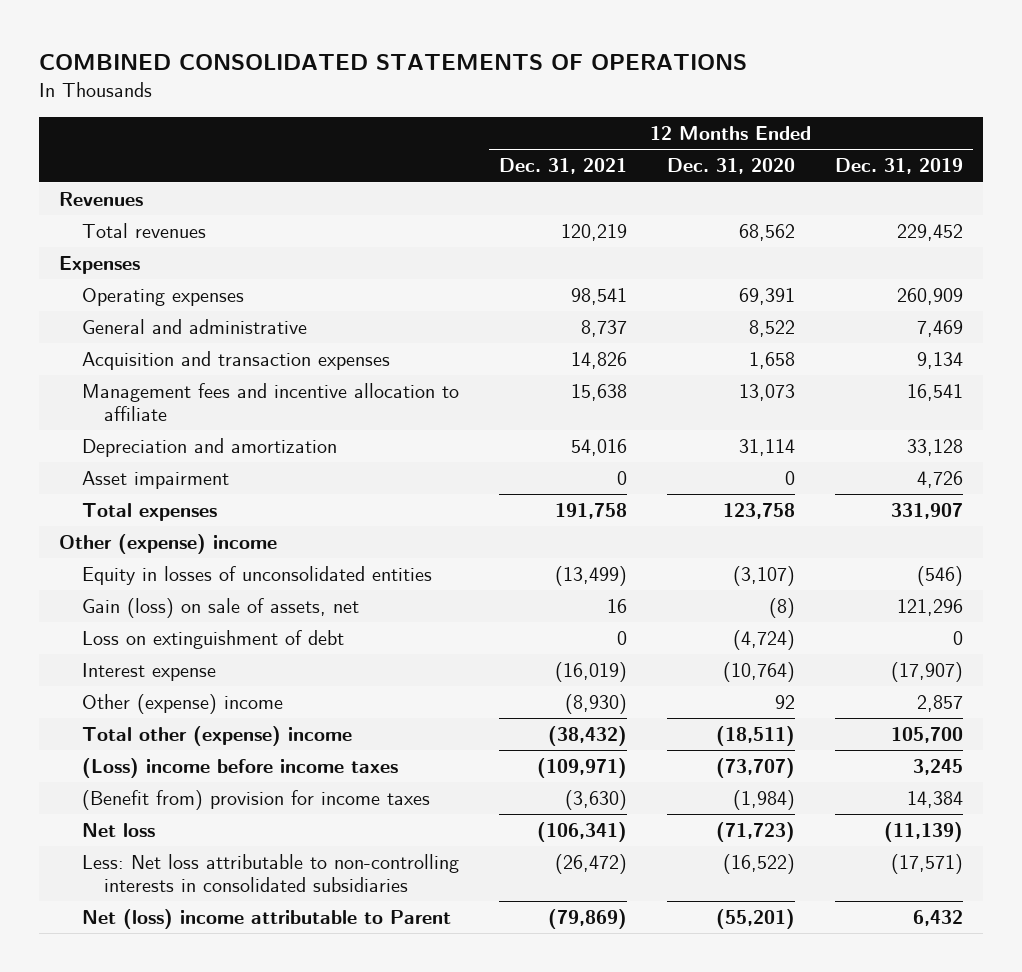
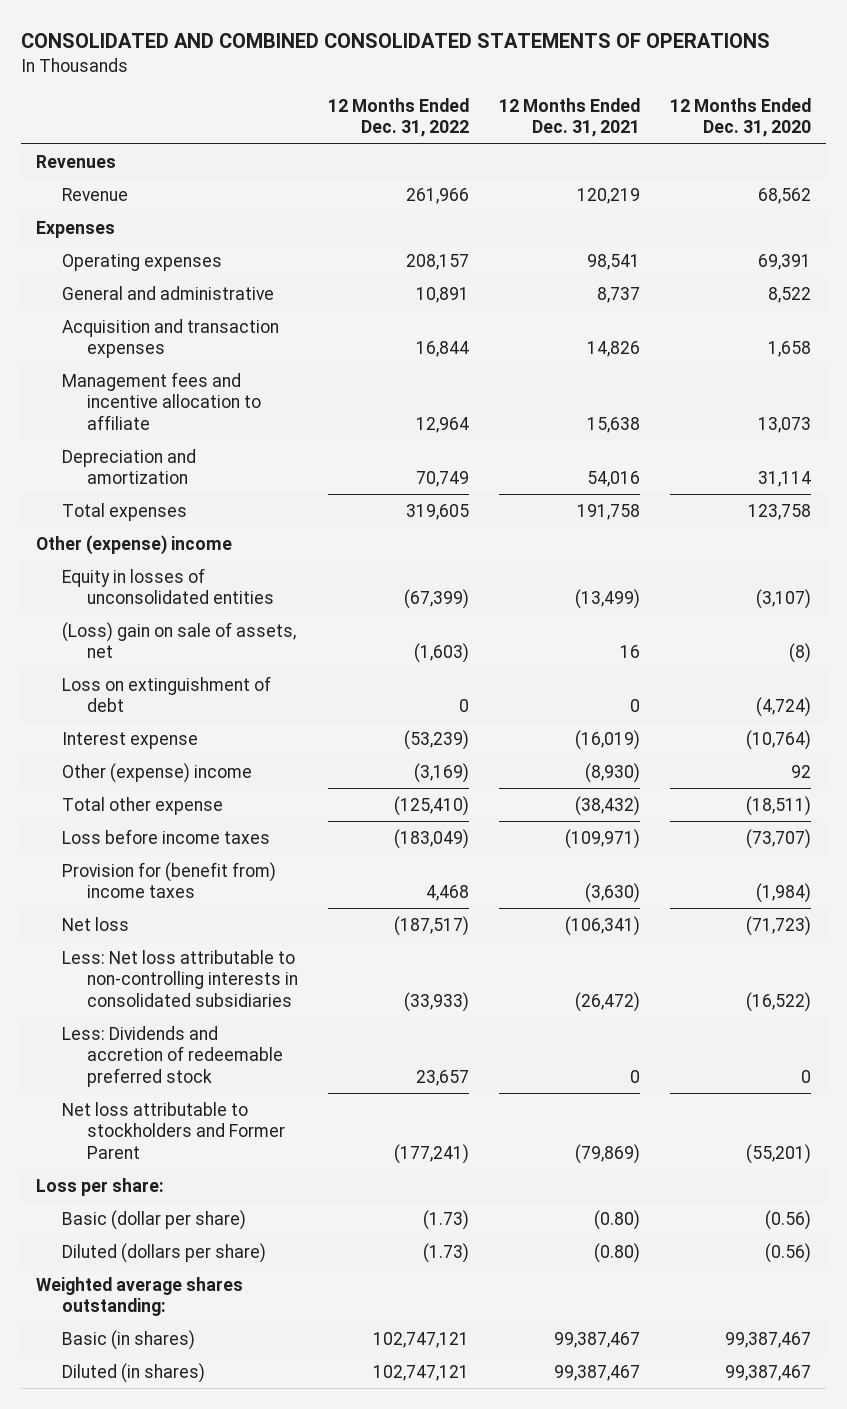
- COMBINED CONSOLIDATED STATEMENTS OF OPERATIONS
+ CONSOLIDATED AND COMBINED CONSOLIDATED STATEMENTS OF OPERATIONS
- | 12 Months Ended Dec. 31, 2021 | 12 Months Ended Dec. 31, 2020 | 12 Months Ended Dec. 31, 2019
+ | 12 Months Ended Dec. 31, 2022 | 12 Months Ended Dec. 31, 2021 | 12 Months Ended Dec. 31, 2020
- Total revenues | 120,219 | 68,562 | 229,452
+ Revenue | 261,966 | 120,219 | 68,562
- Asset impairment | 0 | 0 | 4,726
- Gain (loss) on sale of assets, net | 16 | (8) | 121,296
+ (Loss) gain on sale of assets, net | (1,603) | 16 | (8)
- Total other (expense) income | (38,432) | (18,511) | 105,700
- (Loss) income before income taxes | (109,971) | (73,707) | 3,245
- (Benefit from) provision for income taxes | (3,630) | (1,984) | 14,384
+ Total other expense | (125,410) | (38,432) | (18,511)
+ Loss before income taxes | (183,049) | (109,971) | (73,707)
+ Provision for (benefit from) income taxes | 4,468 | (3,630) | (1,984)
- Net (loss) income attributable to Parent | (79,869) | (55,201) | 6,432
+ Less: Dividends and accretion of redeemable preferred stock | 23,657 | 0 | 0
+ Net loss attributable to stockholders and Former Parent | (177,241) | (79,869) | (55,201)
+ Loss per share:
+ Basic (dollar per share) | (1.73) | (0.80) | (0.56)
+ Diluted (dollars per share) | (1.73) | (0.80) | (0.56)
+ Weighted average shares outstanding:
+ Basic (in shares) | 102,747,121 | 99,387,467 | 99,387,467
+ Diluted (in shares) | 102,747,121 | 99,387,467 | 99,387,467

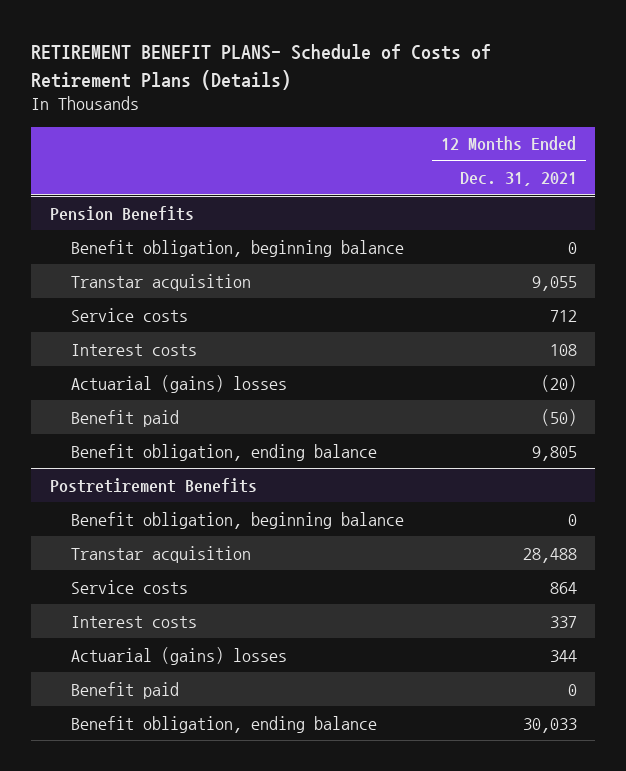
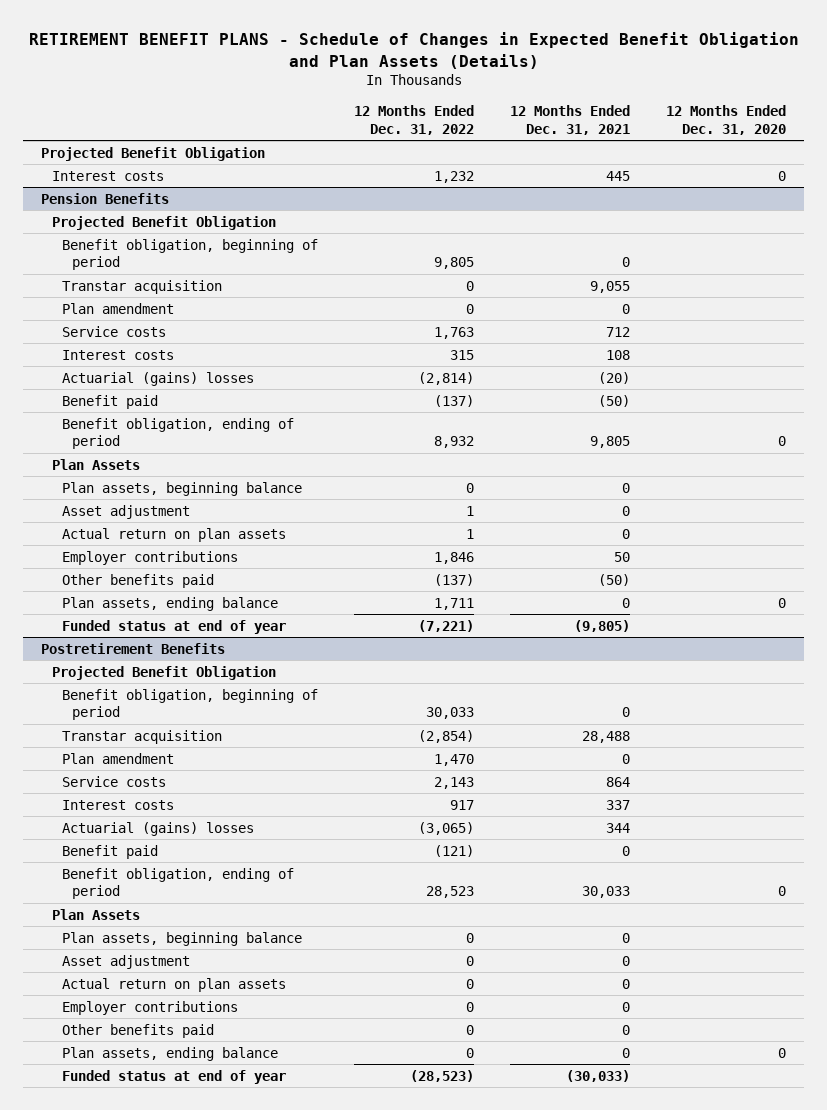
- RETIREMENT BENEFIT PLANS- Schedule of Costs of Retirement Plans (Details)
+ RETIREMENT BENEFIT PLANS - Schedule of Changes in Expected Benefit Obligation and Plan Assets (Details)
- | 12 Months Ended Dec. 31, 2021
+ | 12 Months Ended Dec. 31, 2022 | 12 Months Ended Dec. 31, 2021 | 12 Months Ended Dec. 31, 2020
+ Projected Benefit Obligation
+ Interest costs | 1,232 | 445 | 0
@ Pension Benefits
- Benefit obligation, beginning balance | 0
+ Projected Benefit Obligation
+ Benefit obligation, beginning of period | 9,805 | 0 |
+ Plan amendment | 0 | 0 |
- Benefit obligation, ending balance | 9,805
+ Benefit obligation, ending of period | 8,932 | 9,805 | 0
+ Plan Assets
+ Plan assets, beginning balance | 0 | 0 |
+ Asset adjustment | 1 | 0 |
+ Actual return on plan assets | 1 | 0 |
+ Employer contributions | 1,846 | 50 |
+ Other benefits paid | (137) | (50) |
+ Plan assets, ending balance | 1,711 | 0 | 0
+ Funded status at end of year | (7,221) | (9,805) |
@ Postretirement Benefits
- Benefit obligation, beginning balance | 0
+ Projected Benefit Obligation
+ Benefit obligation, beginning of period | 30,033 | 0 |
+ Plan amendment | 1,470 | 0 |
- Benefit obligation, ending balance | 30,033
+ Benefit obligation, ending of period | 28,523 | 30,033 | 0
+ Plan Assets
+ Plan assets, beginning balance | 0 | 0 |
+ Asset adjustment | 0 | 0 |
+ Actual return on plan assets | 0 | 0 |
+ Employer contributions | 0 | 0 |
+ Other benefits paid | 0 | 0 |
+ Plan assets, ending balance | 0 | 0 | 0
+ Funded status at end of year | (28,523) | (30,033) |

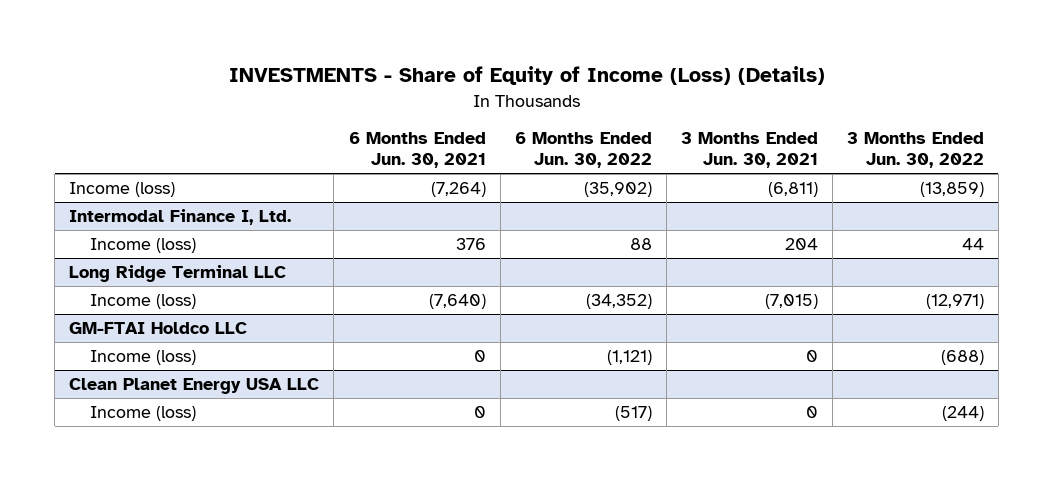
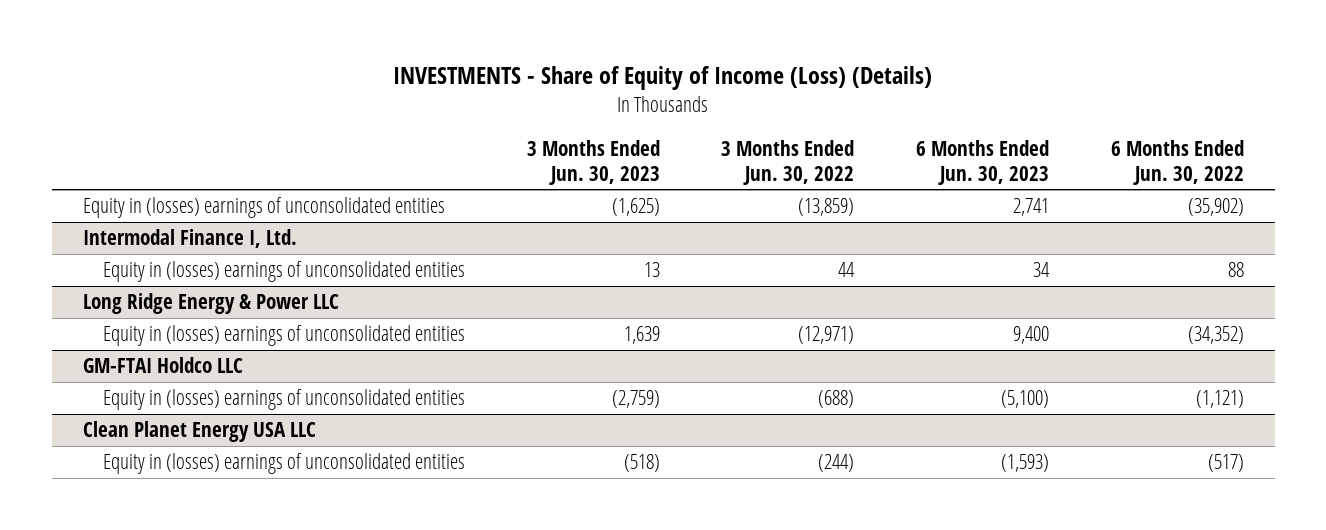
- | 6 Months Ended Jun. 30, 2021 | 6 Months Ended Jun. 30, 2022 | 3 Months Ended Jun. 30, 2021 | 3 Months Ended Jun. 30, 2022
+ | 3 Months Ended Jun. 30, 2023 | 3 Months Ended Jun. 30, 2022 | 6 Months Ended Jun. 30, 2023 | 6 Months Ended Jun. 30, 2022
- Income (loss) | (7,264) | (35,902) | (6,811) | (13,859)
+ Equity in (losses) earnings of unconsolidated entities | (1,625) | (13,859) | 2,741 | (35,902)
@ Intermodal Finance I, Ltd.
- Income (loss) | 376 | 88 | 204 | 44
- Long Ridge Terminal LLC
- Income (loss) | (7,640) | (34,352) | (7,015) | (12,971)
@ Intermodal Finance I, Ltd.
+ Equity in (losses) earnings of unconsolidated entities | 13 | 44 | 34 | 88
+ Long Ridge Energy & Power LLC
+ Equity in (losses) earnings of unconsolidated entities | 1,639 | (12,971) | 9,400 | (34,352)
@ GM-FTAI Holdco LLC
- Income (loss) | 0 | (1,121) | 0 | (688)
+ Equity in (losses) earnings of unconsolidated entities | (2,759) | (688) | (5,100) | (1,121)
@ Clean Planet Energy USA LLC
- Income (loss) | 0 | (517) | 0 | (244)
+ Equity in (losses) earnings of unconsolidated entities | (518) | (244) | (1,593) | (517)

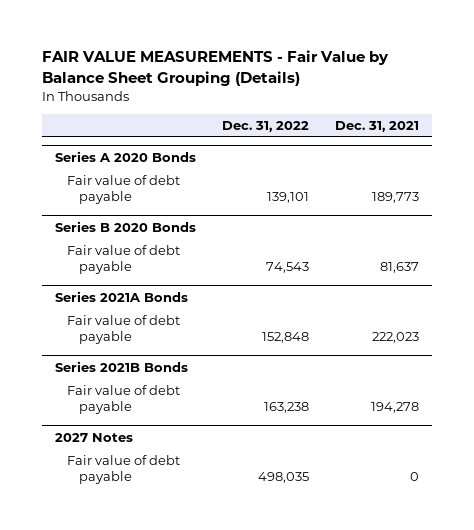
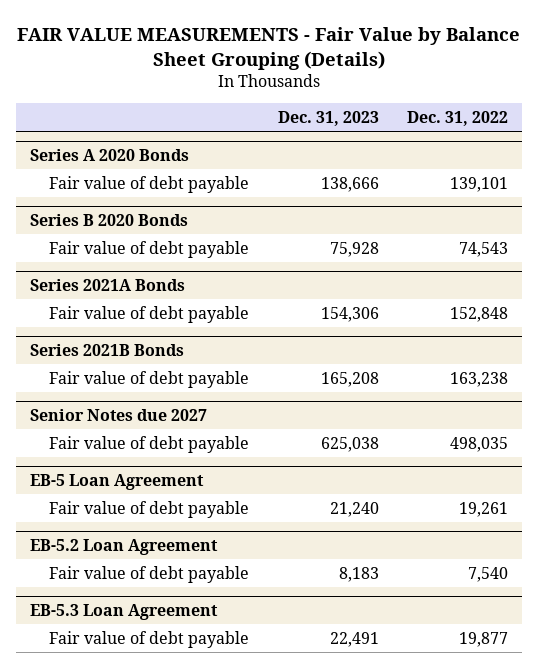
- | Dec. 31, 2022 | Dec. 31, 2021
+ | Dec. 31, 2023 | Dec. 31, 2022
- 2027 Notes
+ Senior Notes due 2027
+ EB-5 Loan Agreement
+ Fair value of debt payable | 21,240 | 19,261
+ EB-5.2 Loan Agreement
+ Fair value of debt payable | 8,183 | 7,540
+ EB-5.3 Loan Agreement
+ Fair value of debt payable | 22,491 | 19,877

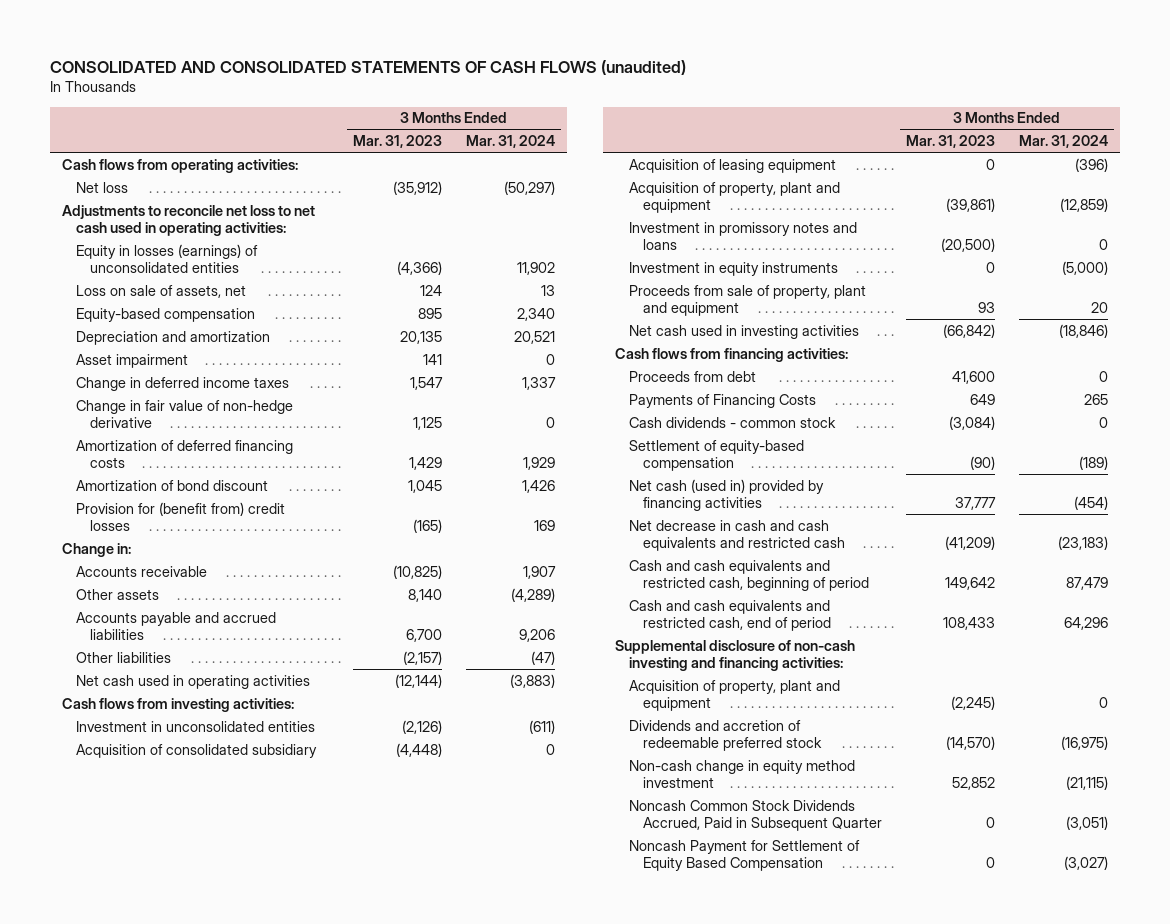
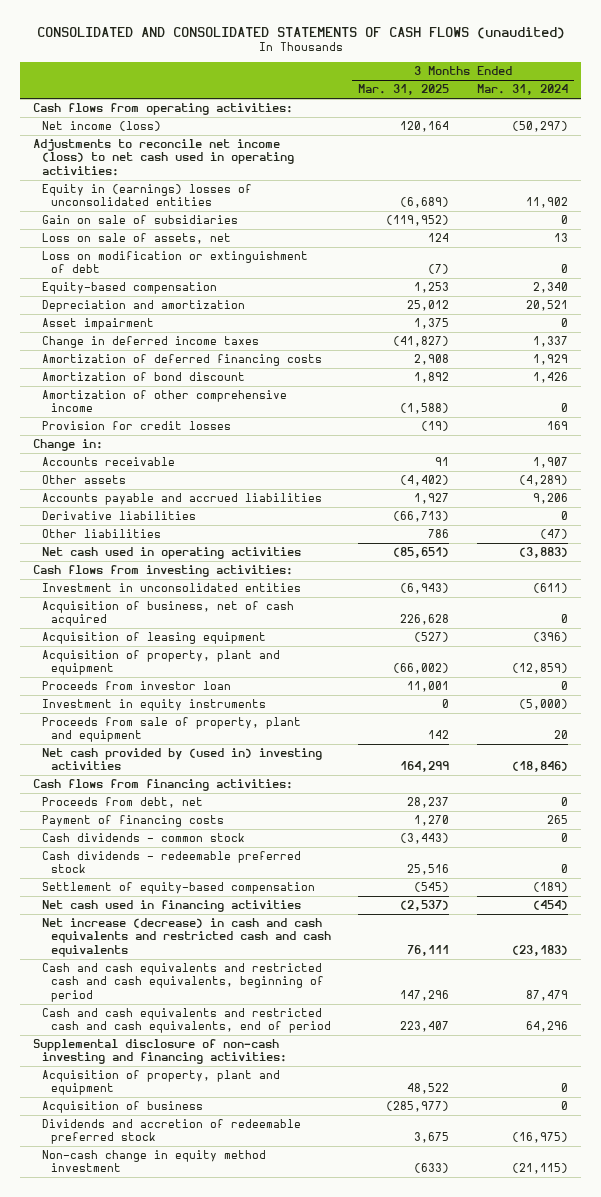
- | 3 Months Ended Mar. 31, 2023 | 3 Months Ended Mar. 31, 2024
+ | 3 Months Ended Mar. 31, 2025 | 3 Months Ended Mar. 31, 2024
- Net loss | (35,912) | (50,297)
- Adjustments to reconcile net loss to net cash used in operating activities:
- Equity in losses (earnings) of unconsolidated entities | (4,366) | 11,902
+ Net income (loss) | 120,164 | (50,297)
+ Adjustments to reconcile net income (loss) to net cash used in operating activities:
+ Equity in (earnings) losses of unconsolidated entities | (6,689) | 11,902
+ Gain on sale of subsidiaries | (119,952) | 0
+ Loss on modification or extinguishment of debt | (7) | 0
- Change in fair value of non-hedge derivative | 1,125 | 0
- Provision for (benefit from) credit losses | (165) | 169
+ Amortization of other comprehensive income | (1,588) | 0
+ Provision for credit losses | (19) | 169
+ Derivative liabilities | (66,713) | 0
- Acquisition of consolidated subsidiary | (4,448) | 0
+ Acquisition of business, net of cash acquired | 226,628 | 0
- Investment in promissory notes and loans | (20,500) | 0
+ Proceeds from investor loan | 11,001 | 0
- Net cash used in investing activities | (66,842) | (18,846)
+ Net cash provided by (used in) investing activities | 164,299 | (18,846)
- Proceeds from debt | 41,600 | 0
- Payments of Financing Costs | 649 | 265
+ Proceeds from debt, net | 28,237 | 0
+ Payment of financing costs | 1,270 | 265
+ Cash dividends - redeemable preferred stock | 25,516 | 0
- Net cash (used in) provided by financing activities | 37,777 | (454)
- Net decrease in cash and cash equivalents and restricted cash | (41,209) | (23,183)
- Cash and cash equivalents and restricted cash, beginning of period | 149,642 | 87,479
- Cash and cash equivalents and restricted cash, end of period | 108,433 | 64,296
+ Net cash used in financing activities | (2,537) | (454)
+ Net increase (decrease) in cash and cash equivalents and restricted cash and cash equivalents | 76,111 | (23,183)
+ Cash and cash equivalents and restricted cash and cash equivalents, beginning of period | 147,296 | 87,479
+ Cash and cash equivalents and restricted cash and cash equivalents, end of period | 223,407 | 64,296
+ Acquisition of business | (285,977) | 0
- Noncash Common Stock Dividends Accrued, Paid in Subsequent Quarter | 0 | (3,051)
- Noncash Payment for Settlement of Equity Based Compensation | 0 | (3,027)

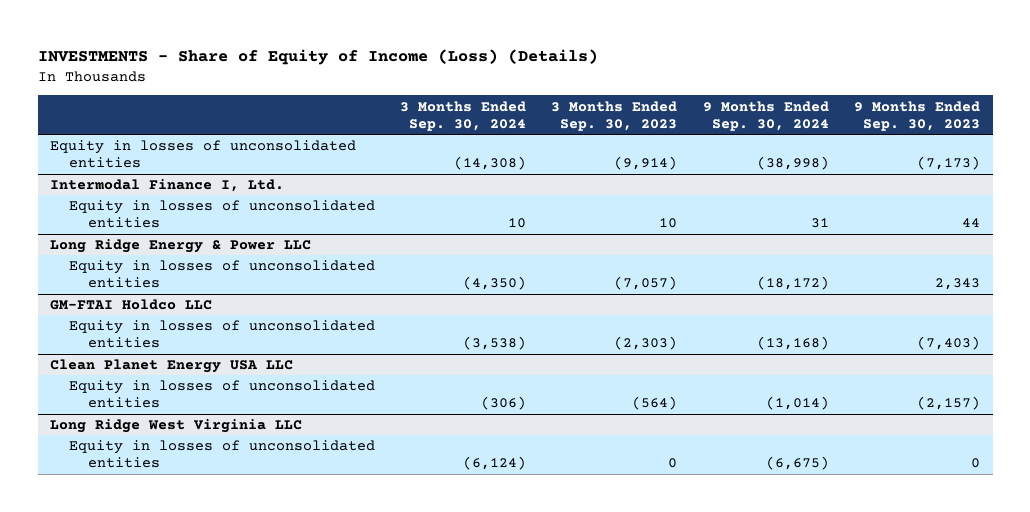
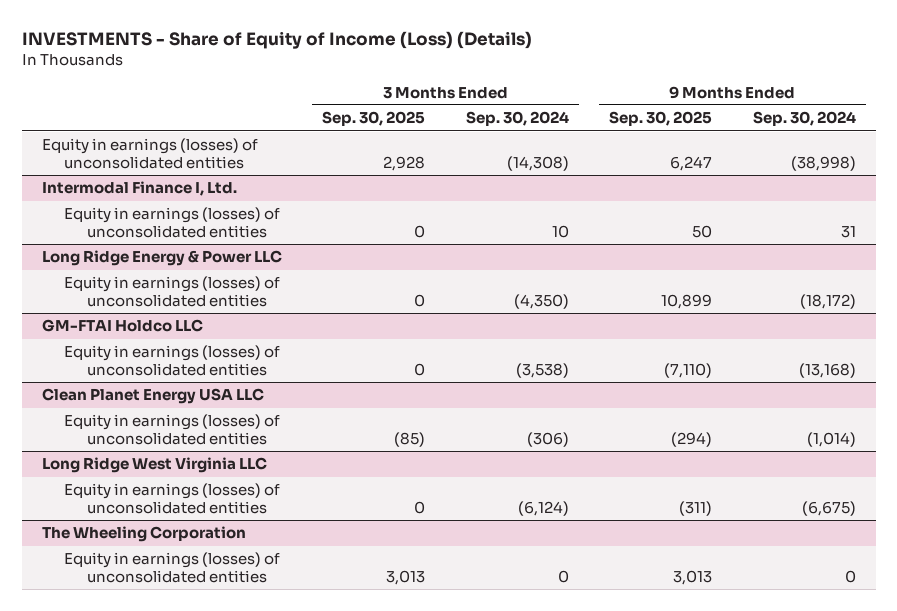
- | 3 Months Ended Sep. 30, 2024 | 3 Months Ended Sep. 30, 2023 | 9 Months Ended Sep. 30, 2024 | 9 Months Ended Sep. 30, 2023
+ | 3 Months Ended Sep. 30, 2025 | 3 Months Ended Sep. 30, 2024 | 9 Months Ended Sep. 30, 2025 | 9 Months Ended Sep. 30, 2024
- Equity in losses of unconsolidated entities | (14,308) | (9,914) | (38,998) | (7,173)
+ Equity in earnings (losses) of unconsolidated entities | 2,928 | (14,308) | 6,247 | (38,998)
@ Intermodal Finance I, Ltd.
- Equity in losses of unconsolidated entities | 10 | 10 | 31 | 44
+ Equity in earnings (losses) of unconsolidated entities | 0 | 10 | 50 | 31
@ Long Ridge Energy & Power LLC
- Equity in losses of unconsolidated entities | (4,350) | (7,057) | (18,172) | 2,343
+ Equity in earnings (losses) of unconsolidated entities | 0 | (4,350) | 10,899 | (18,172)
@ GM-FTAI Holdco LLC
- Equity in losses of unconsolidated entities | (3,538) | (2,303) | (13,168) | (7,403)
+ Equity in earnings (losses) of unconsolidated entities | 0 | (3,538) | (7,110) | (13,168)
@ Clean Planet Energy USA LLC
- Equity in losses of unconsolidated entities | (306) | (564) | (1,014) | (2,157)
+ Equity in earnings (losses) of unconsolidated entities | (85) | (306) | (294) | (1,014)
@ Long Ridge West Virginia LLC
- Equity in losses of unconsolidated entities | (6,124) | 0 | (6,675) | 0
+ Equity in earnings (losses) of unconsolidated entities | 0 | (6,124) | (311) | (6,675)
+ The Wheeling Corporation
+ Equity in earnings (losses) of unconsolidated entities | 3,013 | 0 | 3,013 | 0

